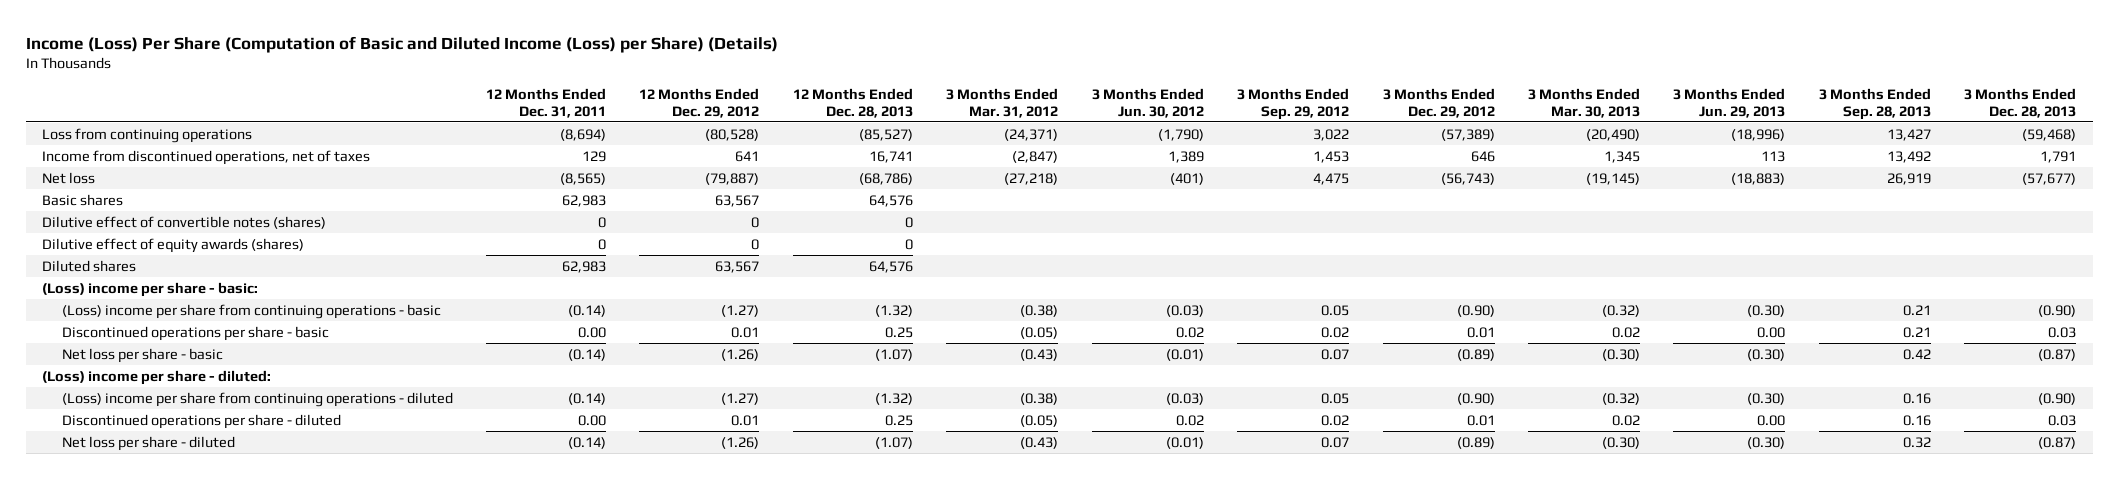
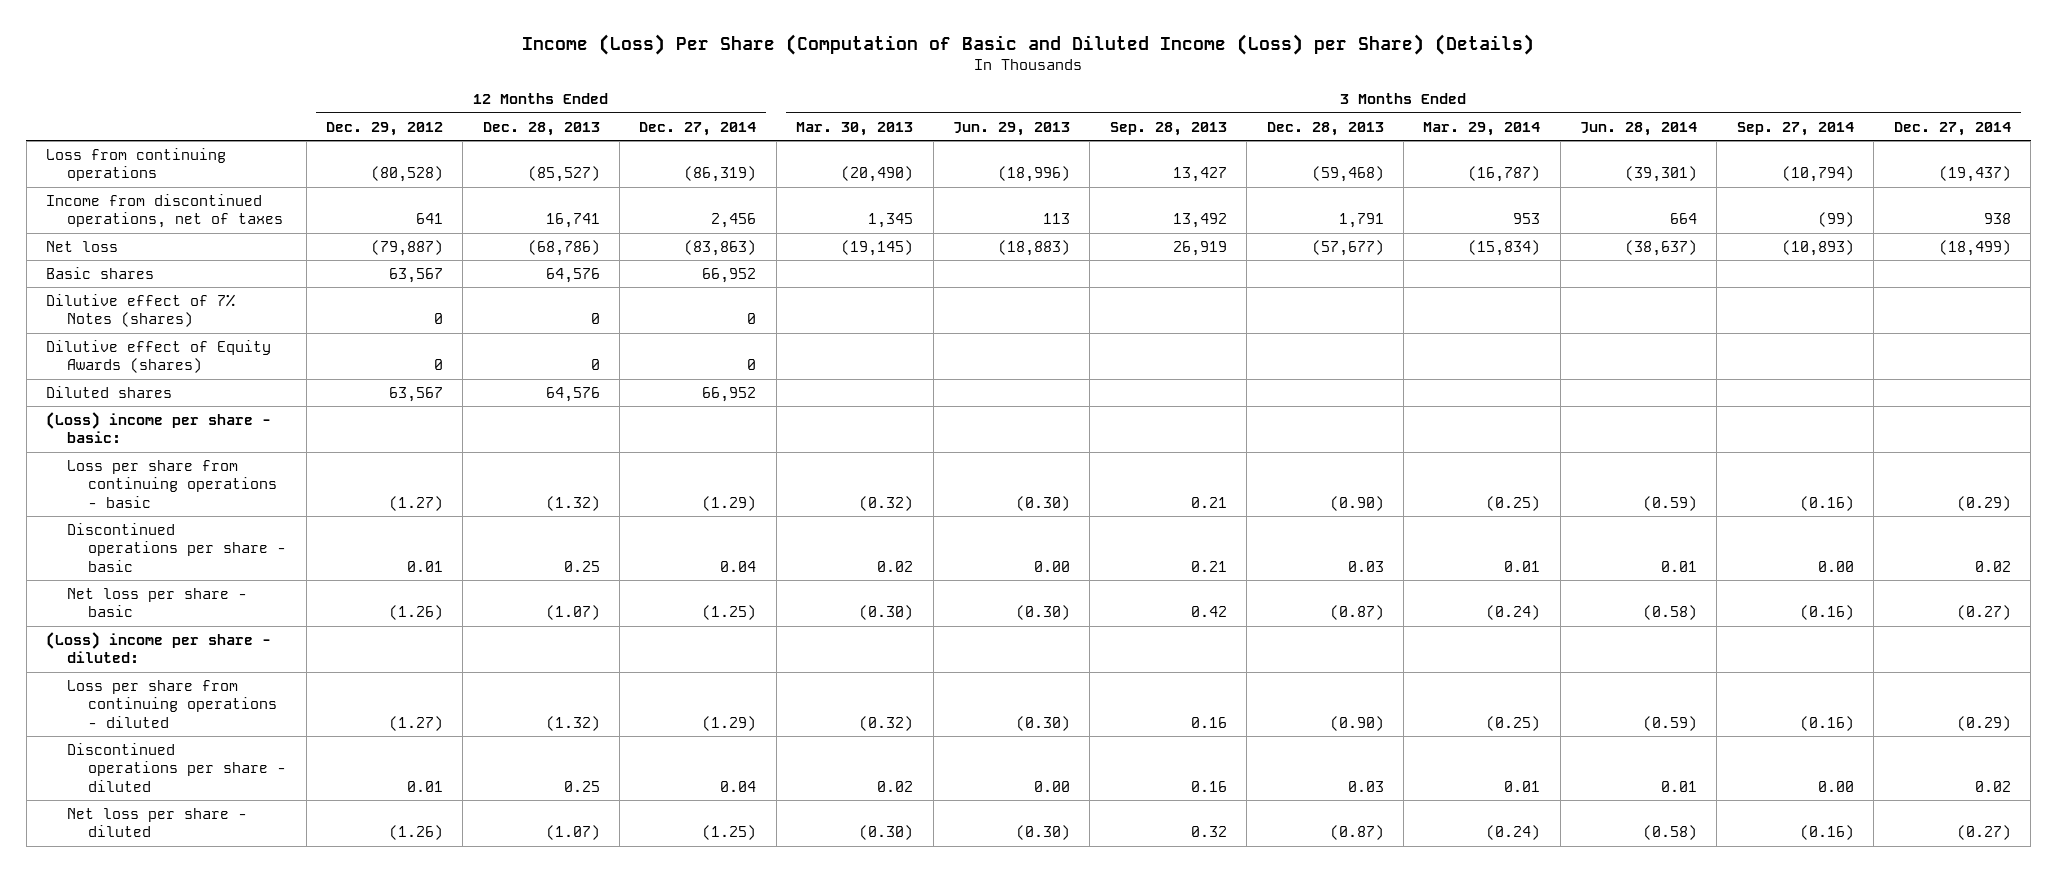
- | 12 Months Ended Dec. 31, 2011 | 12 Months Ended Dec. 29, 2012 | 12 Months Ended Dec. 28, 2013 | 3 Months Ended Mar. 31, 2012 | 3 Months Ended Jun. 30, 2012 | 3 Months Ended Sep. 29, 2012 | 3 Months Ended Dec. 29, 2012 | 3 Months Ended Mar. 30, 2013 | 3 Months Ended Jun. 29, 2013 | 3 Months Ended Sep. 28, 2013 | 3 Months Ended Dec. 28, 2013
+ | 12 Months Ended Dec. 29, 2012 | 12 Months Ended Dec. 28, 2013 | 12 Months Ended Dec. 27, 2014 | 3 Months Ended Mar. 30, 2013 | 3 Months Ended Jun. 29, 2013 | 3 Months Ended Sep. 28, 2013 | 3 Months Ended Dec. 28, 2013 | 3 Months Ended Mar. 29, 2014 | 3 Months Ended Jun. 28, 2014 | 3 Months Ended Sep. 27, 2014 | 3 Months Ended Dec. 27, 2014
- Dilutive effect of convertible notes (shares) | 0 | 0 | 0 | | | | | | | |
- Dilutive effect of equity awards (shares) | 0 | 0 | 0 | | | | | | | |
+ Dilutive effect of 7% Notes (shares) | 0 | 0 | 0 | | | | | | | |
+ Dilutive effect of Equity Awards (shares) | 0 | 0 | 0 | | | | | | | |
- (Loss) income per share from continuing operations - basic | (0.14) | (1.27) | (1.32) | (0.38) | (0.03) | 0.05 | (0.90) | (0.32) | (0.30) | 0.21 | (0.90)
+ Loss per share from continuing operations - basic | (1.27) | (1.32) | (1.29) | (0.32) | (0.30) | 0.21 | (0.90) | (0.25) | (0.59) | (0.16) | (0.29)
- (Loss) income per share from continuing operations - diluted | (0.14) | (1.27) | (1.32) | (0.38) | (0.03) | 0.05 | (0.90) | (0.32) | (0.30) | 0.16 | (0.90)
+ Loss per share from continuing operations - diluted | (1.27) | (1.32) | (1.29) | (0.32) | (0.30) | 0.16 | (0.90) | (0.25) | (0.59) | (0.16) | (0.29)

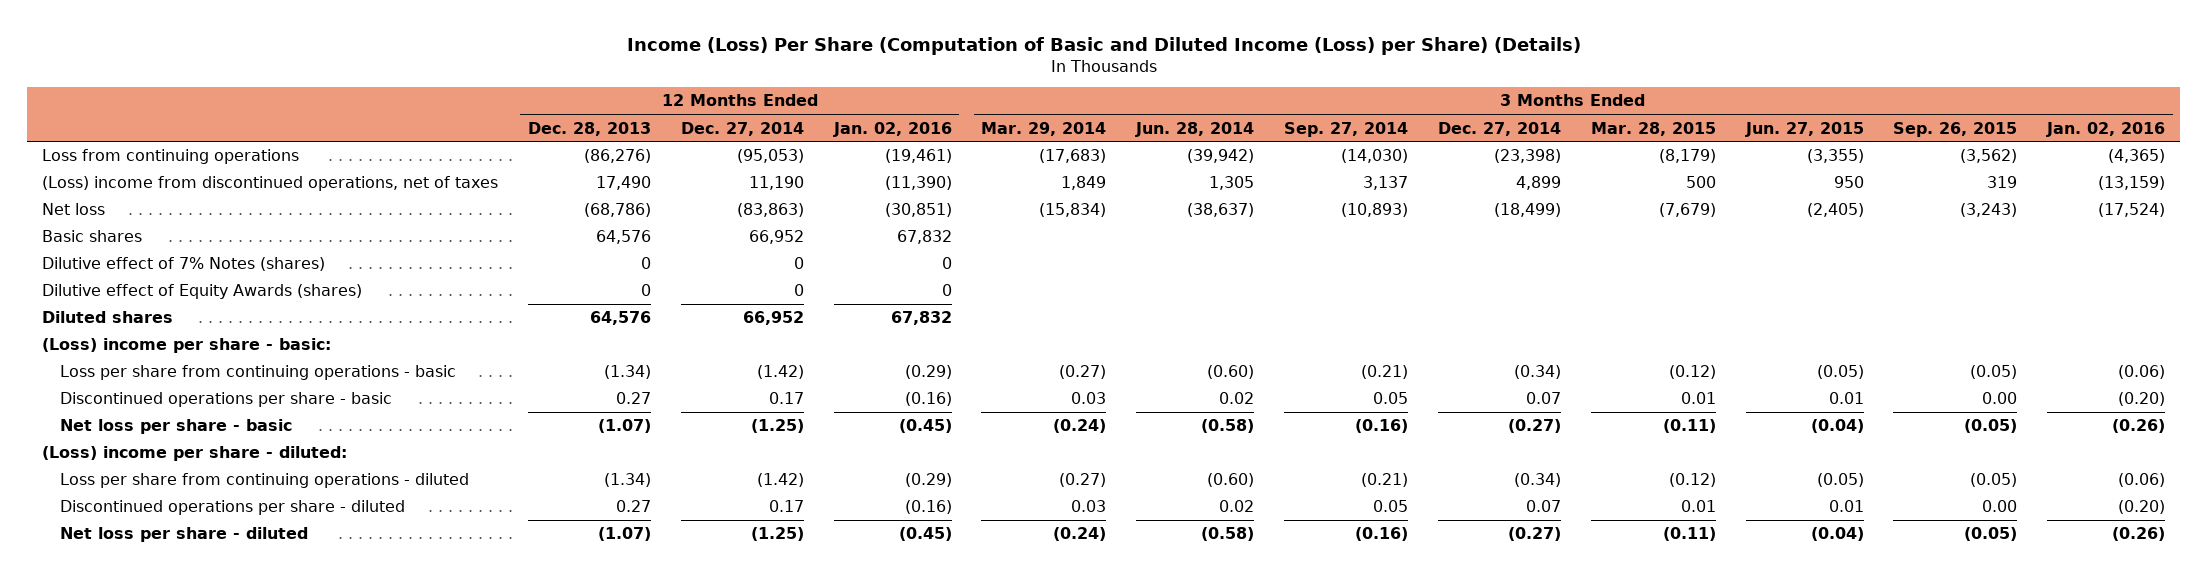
- | 12 Months Ended Dec. 29, 2012 | 12 Months Ended Dec. 28, 2013 | 12 Months Ended Dec. 27, 2014 | 3 Months Ended Mar. 30, 2013 | 3 Months Ended Jun. 29, 2013 | 3 Months Ended Sep. 28, 2013 | 3 Months Ended Dec. 28, 2013 | 3 Months Ended Mar. 29, 2014 | 3 Months Ended Jun. 28, 2014 | 3 Months Ended Sep. 27, 2014 | 3 Months Ended Dec. 27, 2014
+ | 12 Months Ended Dec. 28, 2013 | 12 Months Ended Dec. 27, 2014 | 12 Months Ended Jan. 02, 2016 | 3 Months Ended Mar. 29, 2014 | 3 Months Ended Jun. 28, 2014 | 3 Months Ended Sep. 27, 2014 | 3 Months Ended Dec. 27, 2014 | 3 Months Ended Mar. 28, 2015 | 3 Months Ended Jun. 27, 2015 | 3 Months Ended Sep. 26, 2015 | 3 Months Ended Jan. 02, 2016
- Loss from continuing operations | (80,528) | (85,527) | (86,319) | (20,490) | (18,996) | 13,427 | (59,468) | (16,787) | (39,301) | (10,794) | (19,437)
- Income from discontinued operations, net of taxes | 641 | 16,741 | 2,456 | 1,345 | 113 | 13,492 | 1,791 | 953 | 664 | (99) | 938
+ Loss from continuing operations | (86,276) | (95,053) | (19,461) | (17,683) | (39,942) | (14,030) | (23,398) | (8,179) | (3,355) | (3,562) | (4,365)
+ (Loss) income from discontinued operations, net of taxes | 17,490 | 11,190 | (11,390) | 1,849 | 1,305 | 3,137 | 4,899 | 500 | 950 | 319 | (13,159)
- Loss per share from continuing operations - basic | (1.27) | (1.32) | (1.29) | (0.32) | (0.30) | 0.21 | (0.90) | (0.25) | (0.59) | (0.16) | (0.29)
- Discontinued operations per share - basic | 0.01 | 0.25 | 0.04 | 0.02 | 0.00 | 0.21 | 0.03 | 0.01 | 0.01 | 0.00 | 0.02
+ Loss per share from continuing operations - basic | (1.34) | (1.42) | (0.29) | (0.27) | (0.60) | (0.21) | (0.34) | (0.12) | (0.05) | (0.05) | (0.06)
+ Discontinued operations per share - basic | 0.27 | 0.17 | (0.16) | 0.03 | 0.02 | 0.05 | 0.07 | 0.01 | 0.01 | 0.00 | (0.20)
- Loss per share from continuing operations - diluted | (1.27) | (1.32) | (1.29) | (0.32) | (0.30) | 0.16 | (0.90) | (0.25) | (0.59) | (0.16) | (0.29)
- Discontinued operations per share - diluted | 0.01 | 0.25 | 0.04 | 0.02 | 0.00 | 0.16 | 0.03 | 0.01 | 0.01 | 0.00 | 0.02
+ Loss per share from continuing operations - diluted | (1.34) | (1.42) | (0.29) | (0.27) | (0.60) | (0.21) | (0.34) | (0.12) | (0.05) | (0.05) | (0.06)
+ Discontinued operations per share - diluted | 0.27 | 0.17 | (0.16) | 0.03 | 0.02 | 0.05 | 0.07 | 0.01 | 0.01 | 0.00 | (0.20)

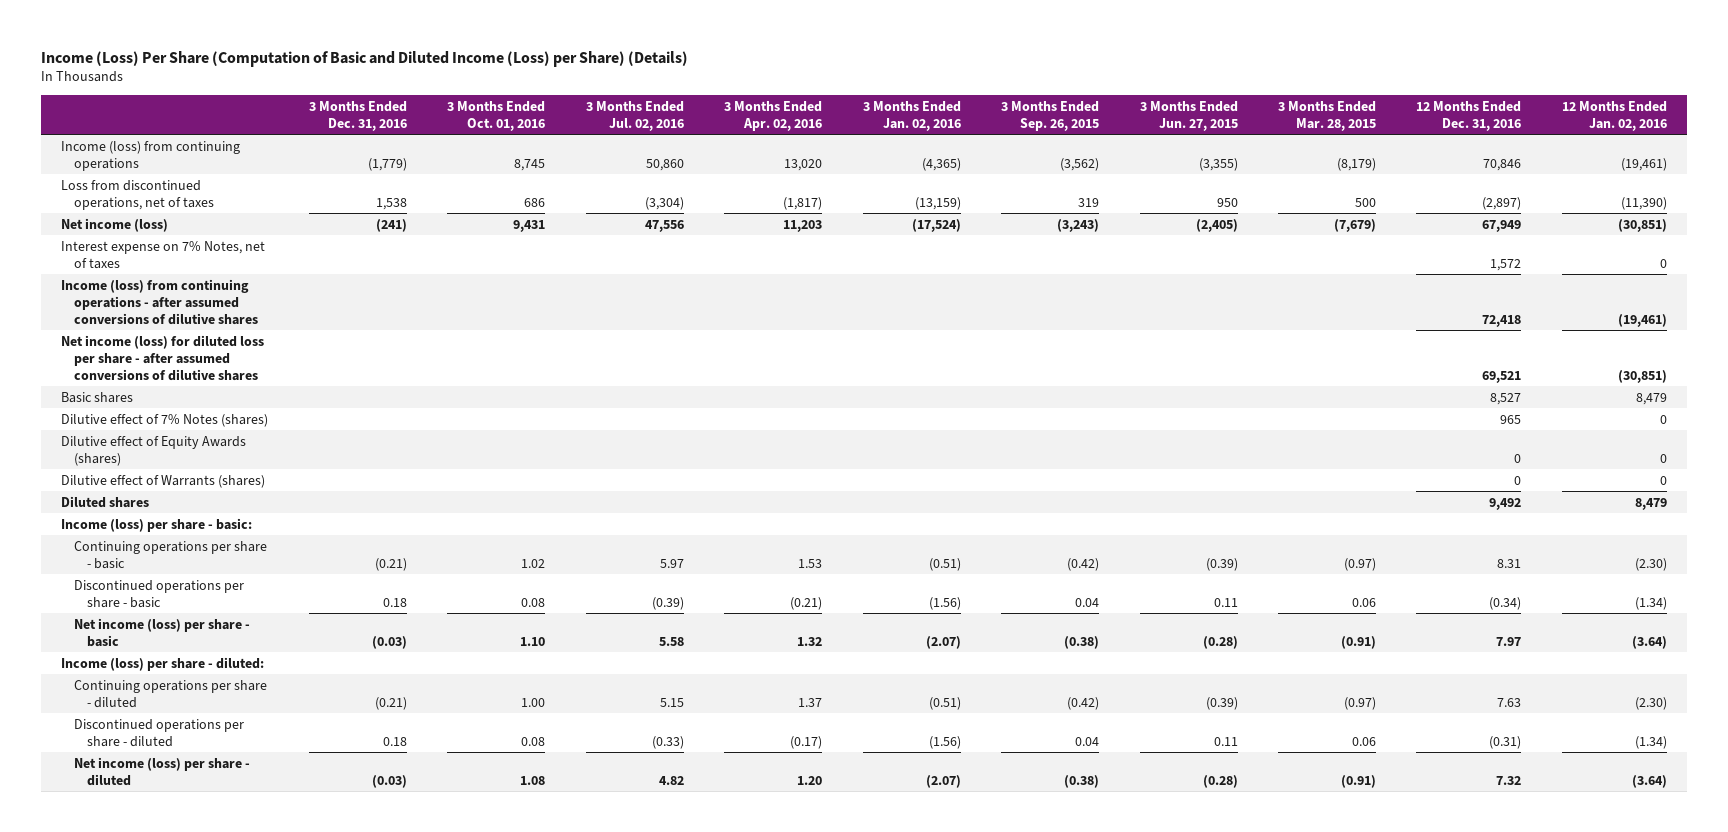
- | 12 Months Ended Dec. 28, 2013 | 12 Months Ended Dec. 27, 2014 | 12 Months Ended Jan. 02, 2016 | 3 Months Ended Mar. 29, 2014 | 3 Months Ended Jun. 28, 2014 | 3 Months Ended Sep. 27, 2014 | 3 Months Ended Dec. 27, 2014 | 3 Months Ended Mar. 28, 2015 | 3 Months Ended Jun. 27, 2015 | 3 Months Ended Sep. 26, 2015 | 3 Months Ended Jan. 02, 2016
+ | 3 Months Ended Dec. 31, 2016 | 3 Months Ended Oct. 01, 2016 | 3 Months Ended Jul. 02, 2016 | 3 Months Ended Apr. 02, 2016 | 3 Months Ended Jan. 02, 2016 | 3 Months Ended Sep. 26, 2015 | 3 Months Ended Jun. 27, 2015 | 3 Months Ended Mar. 28, 2015 | 12 Months Ended Dec. 31, 2016 | 12 Months Ended Jan. 02, 2016
- Loss from continuing operations | (86,276) | (95,053) | (19,461) | (17,683) | (39,942) | (14,030) | (23,398) | (8,179) | (3,355) | (3,562) | (4,365)
- (Loss) income from discontinued operations, net of taxes | 17,490 | 11,190 | (11,390) | 1,849 | 1,305 | 3,137 | 4,899 | 500 | 950 | 319 | (13,159)
- Net loss | (68,786) | (83,863) | (30,851) | (15,834) | (38,637) | (10,893) | (18,499) | (7,679) | (2,405) | (3,243) | (17,524)
- Basic shares | 64,576 | 66,952 | 67,832 | | | | | | | |
+ Income (loss) from continuing operations | (1,779) | 8,745 | 50,860 | 13,020 | (4,365) | (3,562) | (3,355) | (8,179) | 70,846 | (19,461)
+ Loss from discontinued operations, net of taxes | 1,538 | 686 | (3,304) | (1,817) | (13,159) | 319 | 950 | 500 | (2,897) | (11,390)
+ Net income (loss) | (241) | 9,431 | 47,556 | 11,203 | (17,524) | (3,243) | (2,405) | (7,679) | 67,949 | (30,851)
+ Interest expense on 7% Notes, net of taxes | | | | | | | | | 1,572 | 0
+ Income (loss) from continuing operations - after assumed conversions of dilutive shares | | | | | | | | | 72,418 | (19,461)
+ Net income (loss) for diluted loss per share - after assumed conversions of dilutive shares | | | | | | | | | 69,521 | (30,851)
+ Basic shares | | | | | | | | | 8,527 | 8,479
- Diluted shares | 64,576 | 66,952 | 67,832 | | | | | | | |
- (Loss) income per share - basic:
- Loss per share from continuing operations - basic | (1.34) | (1.42) | (0.29) | (0.27) | (0.60) | (0.21) | (0.34) | (0.12) | (0.05) | (0.05) | (0.06)
- Discontinued operations per share - basic | 0.27 | 0.17 | (0.16) | 0.03 | 0.02 | 0.05 | 0.07 | 0.01 | 0.01 | 0.00 | (0.20)
- Net loss per share - basic | (1.07) | (1.25) | (0.45) | (0.24) | (0.58) | (0.16) | (0.27) | (0.11) | (0.04) | (0.05) | (0.26)
- (Loss) income per share - diluted:
- Loss per share from continuing operations - diluted | (1.34) | (1.42) | (0.29) | (0.27) | (0.60) | (0.21) | (0.34) | (0.12) | (0.05) | (0.05) | (0.06)
- Discontinued operations per share - diluted | 0.27 | 0.17 | (0.16) | 0.03 | 0.02 | 0.05 | 0.07 | 0.01 | 0.01 | 0.00 | (0.20)
- Net loss per share - diluted | (1.07) | (1.25) | (0.45) | (0.24) | (0.58) | (0.16) | (0.27) | (0.11) | (0.04) | (0.05) | (0.26)
+ Dilutive effect of Warrants (shares) | | | | | | | | | 0 | 0
+ Diluted shares | | | | | | | | | 9,492 | 8,479
+ Income (loss) per share - basic:
+ Continuing operations per share - basic | (0.21) | 1.02 | 5.97 | 1.53 | (0.51) | (0.42) | (0.39) | (0.97) | 8.31 | (2.30)
+ Discontinued operations per share - basic | 0.18 | 0.08 | (0.39) | (0.21) | (1.56) | 0.04 | 0.11 | 0.06 | (0.34) | (1.34)
+ Net income (loss) per share - basic | (0.03) | 1.10 | 5.58 | 1.32 | (2.07) | (0.38) | (0.28) | (0.91) | 7.97 | (3.64)
+ Income (loss) per share - diluted:
+ Continuing operations per share - diluted | (0.21) | 1.00 | 5.15 | 1.37 | (0.51) | (0.42) | (0.39) | (0.97) | 7.63 | (2.30)
+ Discontinued operations per share - diluted | 0.18 | 0.08 | (0.33) | (0.17) | (1.56) | 0.04 | 0.11 | 0.06 | (0.31) | (1.34)
+ Net income (loss) per share - diluted | (0.03) | 1.08 | 4.82 | 1.20 | (2.07) | (0.38) | (0.28) | (0.91) | 7.32 | (3.64)

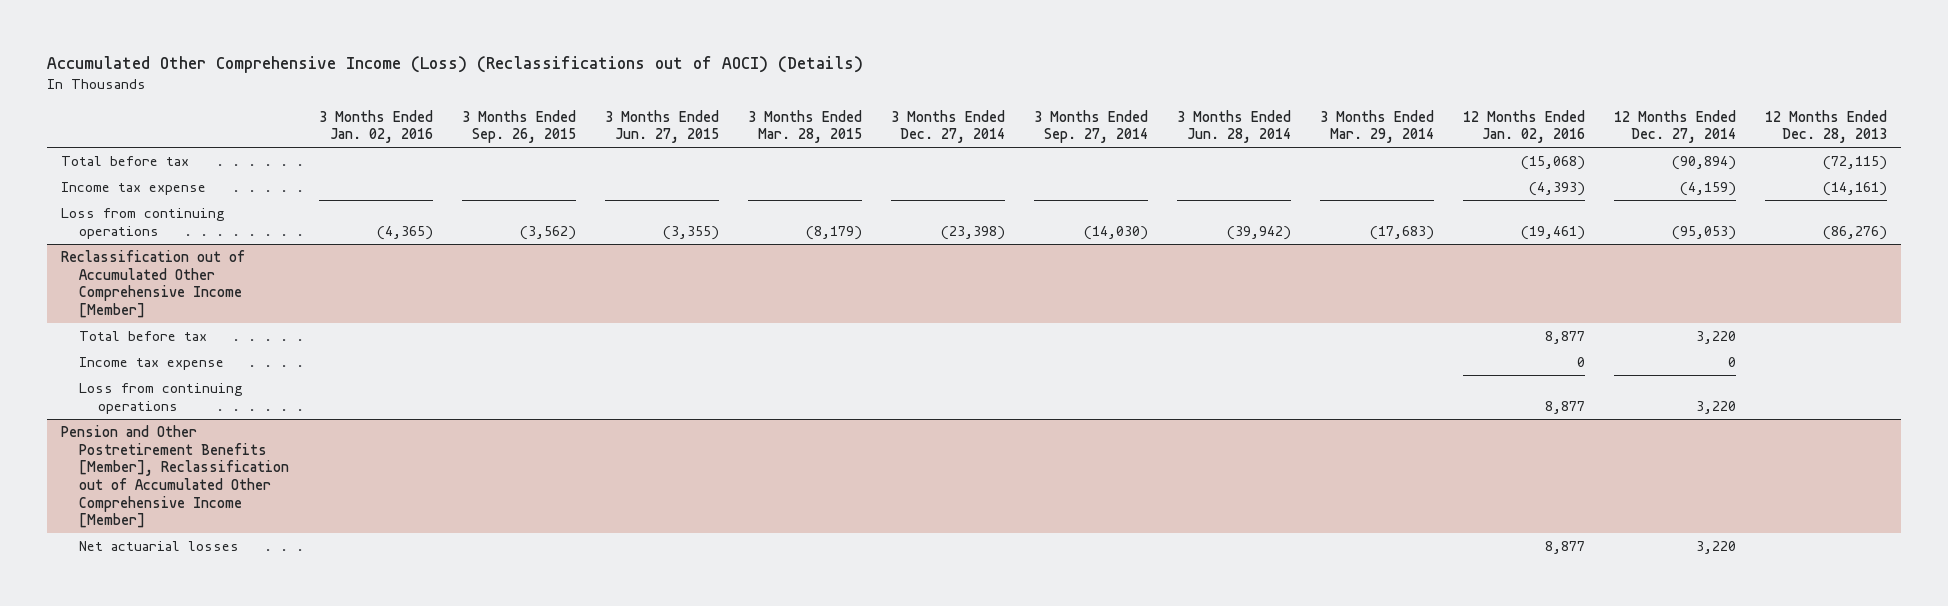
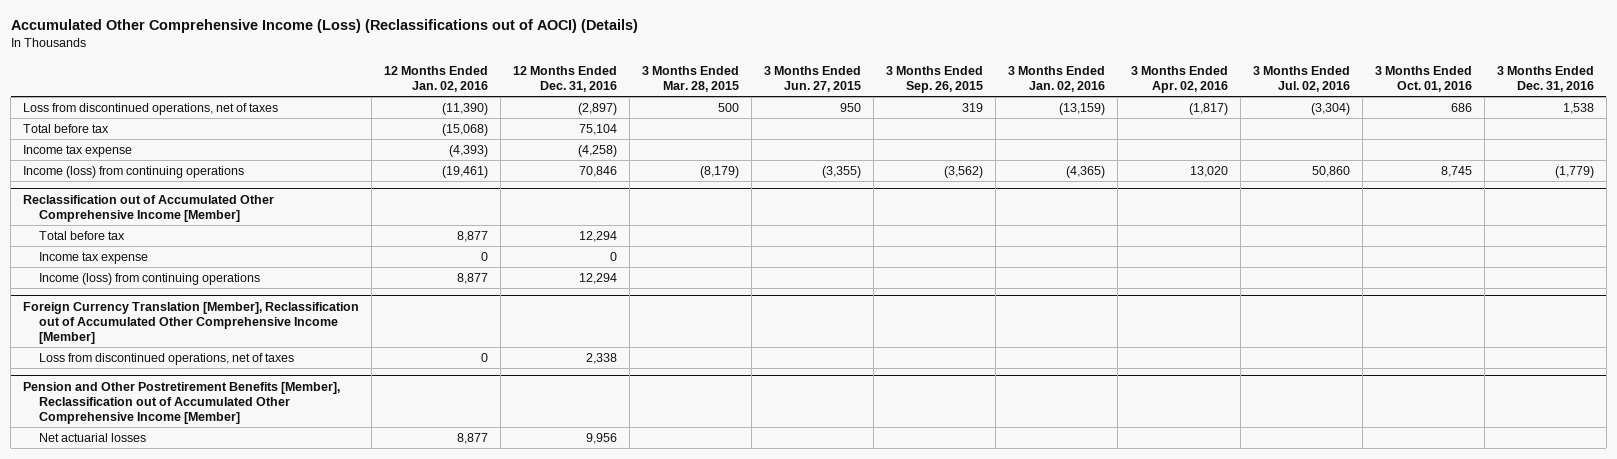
- | 3 Months Ended Jan. 02, 2016 | 3 Months Ended Sep. 26, 2015 | 3 Months Ended Jun. 27, 2015 | 3 Months Ended Mar. 28, 2015 | 3 Months Ended Dec. 27, 2014 | 3 Months Ended Sep. 27, 2014 | 3 Months Ended Jun. 28, 2014 | 3 Months Ended Mar. 29, 2014 | 12 Months Ended Jan. 02, 2016 | 12 Months Ended Dec. 27, 2014 | 12 Months Ended Dec. 28, 2013
+ | 12 Months Ended Jan. 02, 2016 | 12 Months Ended Dec. 31, 2016 | 3 Months Ended Mar. 28, 2015 | 3 Months Ended Jun. 27, 2015 | 3 Months Ended Sep. 26, 2015 | 3 Months Ended Jan. 02, 2016 | 3 Months Ended Apr. 02, 2016 | 3 Months Ended Jul. 02, 2016 | 3 Months Ended Oct. 01, 2016 | 3 Months Ended Dec. 31, 2016
+ Loss from discontinued operations, net of taxes | (11,390) | (2,897) | 500 | 950 | 319 | (13,159) | (1,817) | (3,304) | 686 | 1,538
- Loss from continuing operations | (4,365) | (3,562) | (3,355) | (8,179) | (23,398) | (14,030) | (39,942) | (17,683) | (19,461) | (95,053) | (86,276)
+ Income (loss) from continuing operations | (19,461) | 70,846 | (8,179) | (3,355) | (3,562) | (4,365) | 13,020 | 50,860 | 8,745 | (1,779)
@ Reclassification out of Accumulated Other Comprehensive Income [Member]
- Loss from continuing operations | | | | | | | | | 8,877 | 3,220 |
+ Income (loss) from continuing operations | 8,877 | 12,294 | | | | | | | |
+ Foreign Currency Translation [Member], Reclassification out of Accumulated Other Comprehensive Income [Member]
+ Loss from discontinued operations, net of taxes | 0 | 2,338 | | | | | | | |

